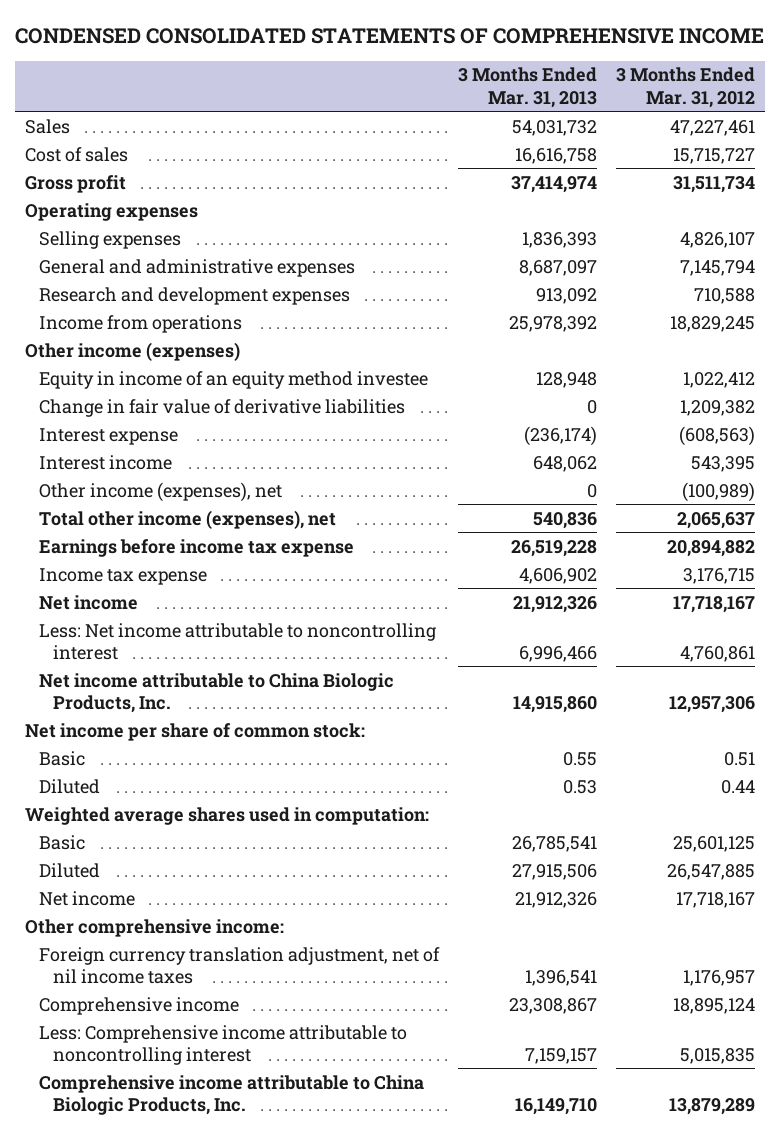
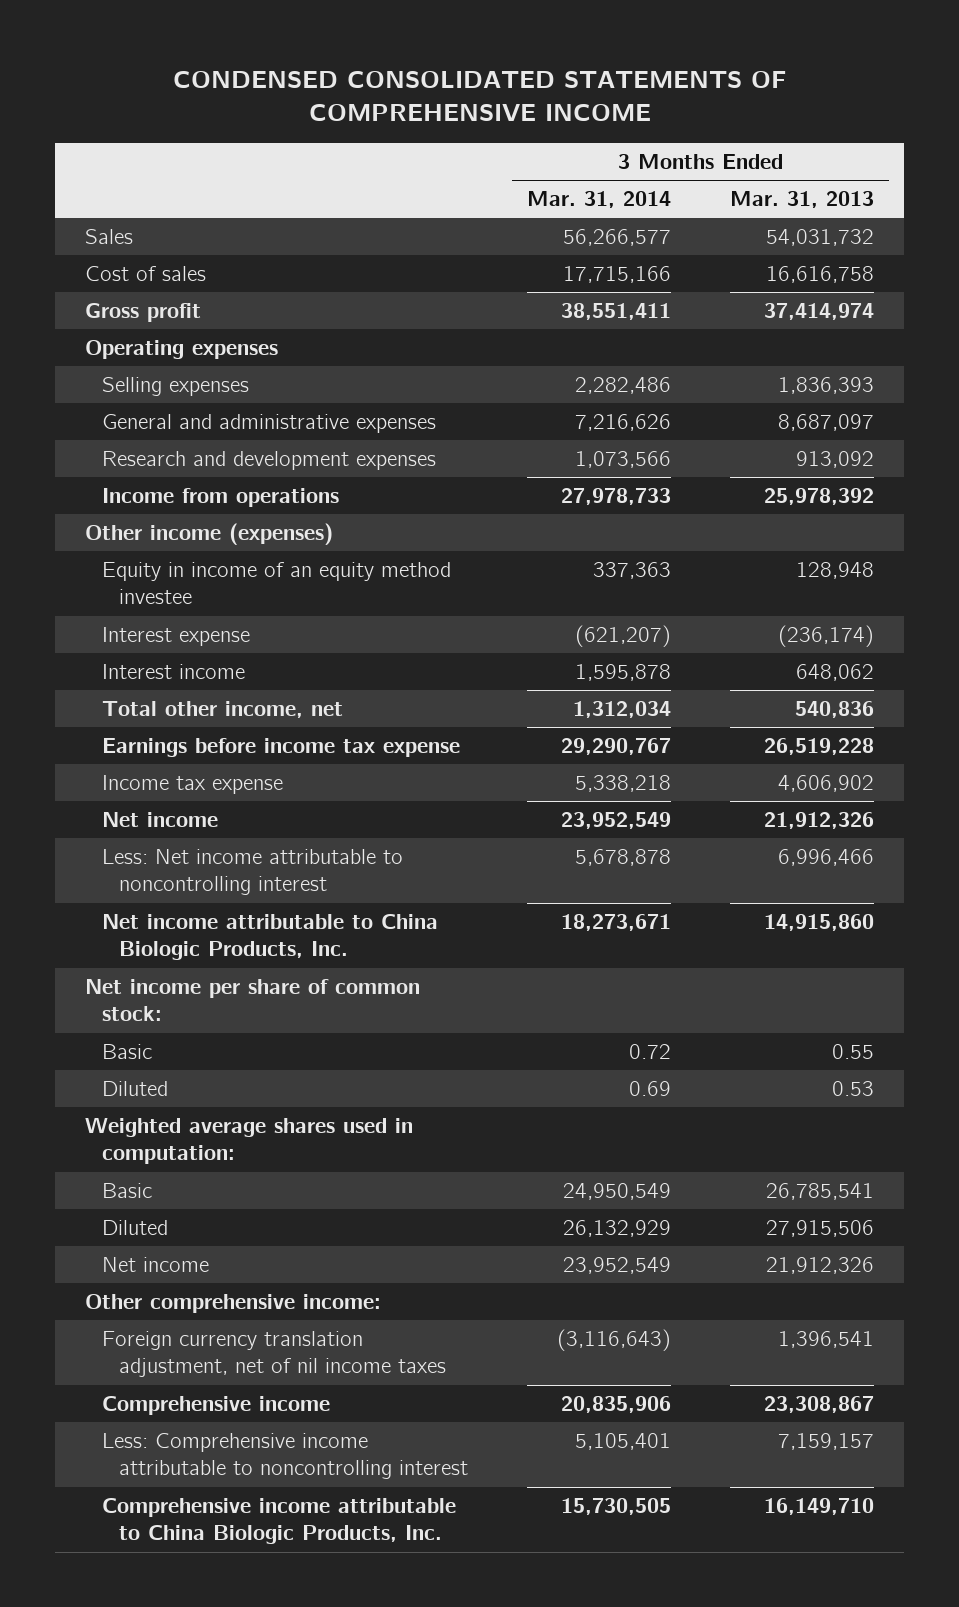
- | 3 Months Ended Mar. 31, 2013 | 3 Months Ended Mar. 31, 2012
+ | 3 Months Ended Mar. 31, 2014 | 3 Months Ended Mar. 31, 2013
- Change in fair value of derivative liabilities | 0 | 1,209,382
- Other income (expenses), net | 0 | (100,989)
- Total other income (expenses), net | 540,836 | 2,065,637
+ Total other income, net | 1,312,034 | 540,836

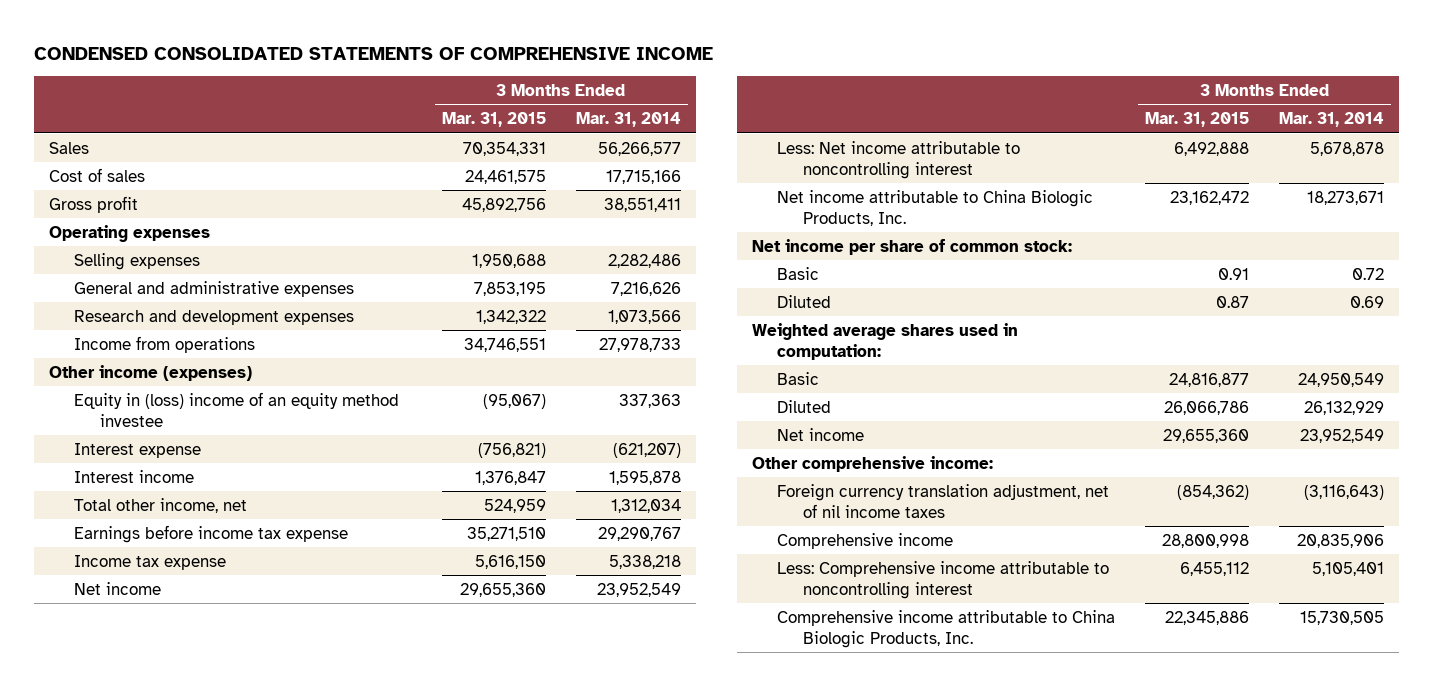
- | 3 Months Ended Mar. 31, 2014 | 3 Months Ended Mar. 31, 2013
+ | 3 Months Ended Mar. 31, 2015 | 3 Months Ended Mar. 31, 2014
- Equity in income of an equity method investee | 337,363 | 128,948
+ Equity in (loss) income of an equity method investee | (95,067) | 337,363

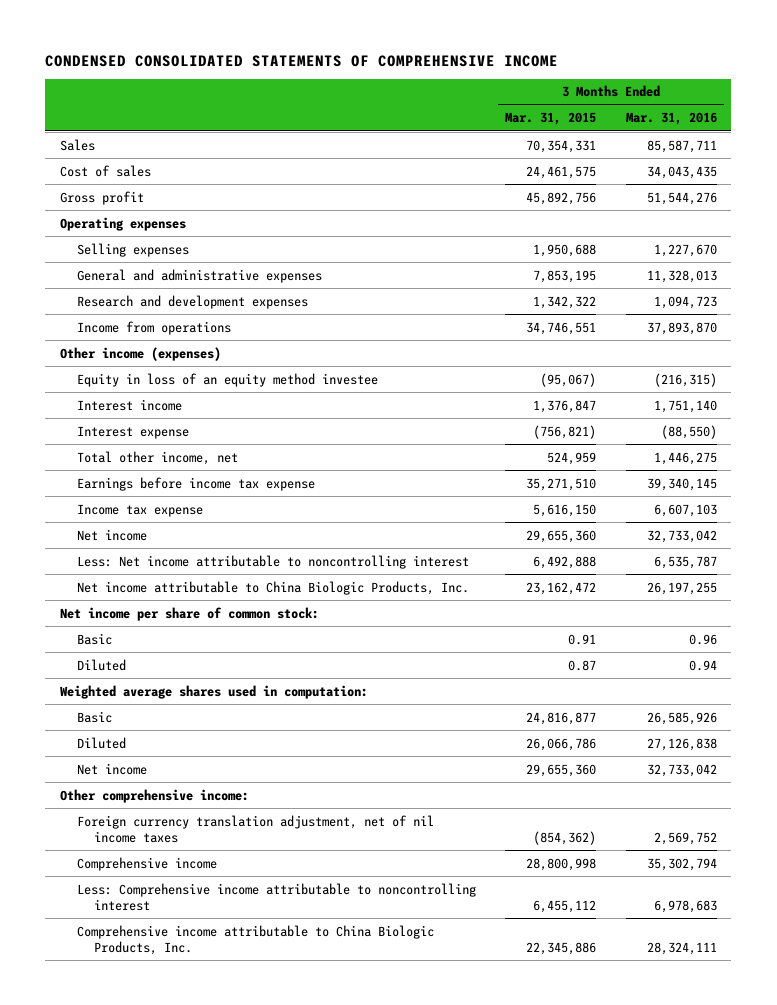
- | 3 Months Ended Mar. 31, 2015 | 3 Months Ended Mar. 31, 2014
+ | 3 Months Ended Mar. 31, 2015 | 3 Months Ended Mar. 31, 2016
- Equity in (loss) income of an equity method investee | (95,067) | 337,363
+ Equity in loss of an equity method investee | (95,067) | (216,315)
moved down: Interest expense | (756,821) | (88,550)

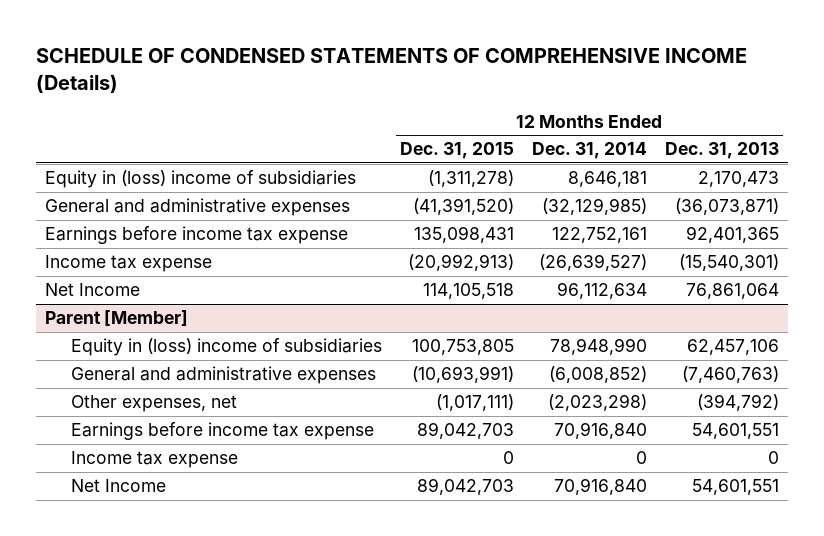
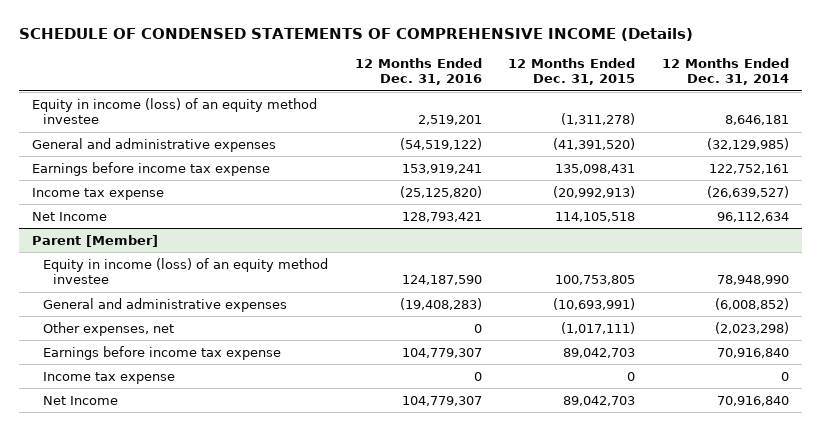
- | 12 Months Ended Dec. 31, 2015 | 12 Months Ended Dec. 31, 2014 | 12 Months Ended Dec. 31, 2013
+ | 12 Months Ended Dec. 31, 2016 | 12 Months Ended Dec. 31, 2015 | 12 Months Ended Dec. 31, 2014
- Equity in (loss) income of subsidiaries | (1,311,278) | 8,646,181 | 2,170,473
+ Equity in income (loss) of an equity method investee | 2,519,201 | (1,311,278) | 8,646,181
@ Parent [Member]
- Equity in (loss) income of subsidiaries | 100,753,805 | 78,948,990 | 62,457,106
+ Equity in income (loss) of an equity method investee | 124,187,590 | 100,753,805 | 78,948,990

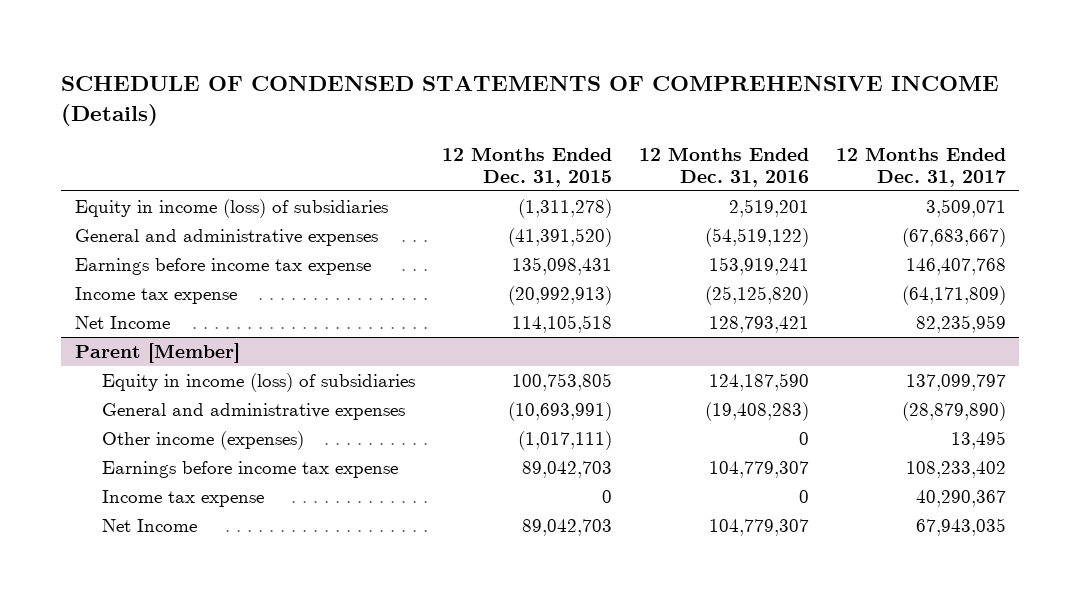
- | 12 Months Ended Dec. 31, 2016 | 12 Months Ended Dec. 31, 2015 | 12 Months Ended Dec. 31, 2014
+ | 12 Months Ended Dec. 31, 2015 | 12 Months Ended Dec. 31, 2016 | 12 Months Ended Dec. 31, 2017
- Equity in income (loss) of an equity method investee | 2,519,201 | (1,311,278) | 8,646,181
+ Equity in income (loss) of subsidiaries | (1,311,278) | 2,519,201 | 3,509,071
@ Parent [Member]
- Equity in income (loss) of an equity method investee | 124,187,590 | 100,753,805 | 78,948,990
+ Equity in income (loss) of subsidiaries | 100,753,805 | 124,187,590 | 137,099,797
- Other expenses, net | 0 | (1,017,111) | (2,023,298)
+ Other income (expenses) | (1,017,111) | 0 | 13,495

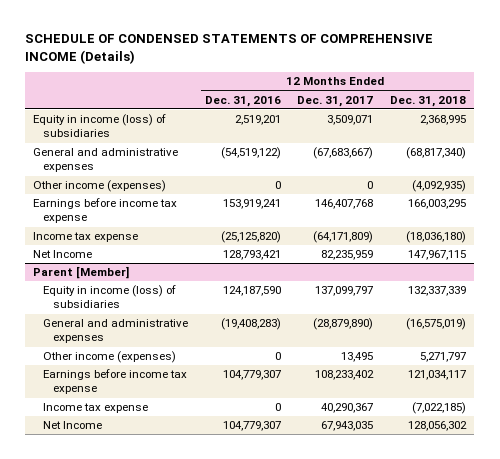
- | 12 Months Ended Dec. 31, 2015 | 12 Months Ended Dec. 31, 2016 | 12 Months Ended Dec. 31, 2017
+ | 12 Months Ended Dec. 31, 2016 | 12 Months Ended Dec. 31, 2017 | 12 Months Ended Dec. 31, 2018
+ Other income (expenses) | 0 | 0 | (4,092,935)

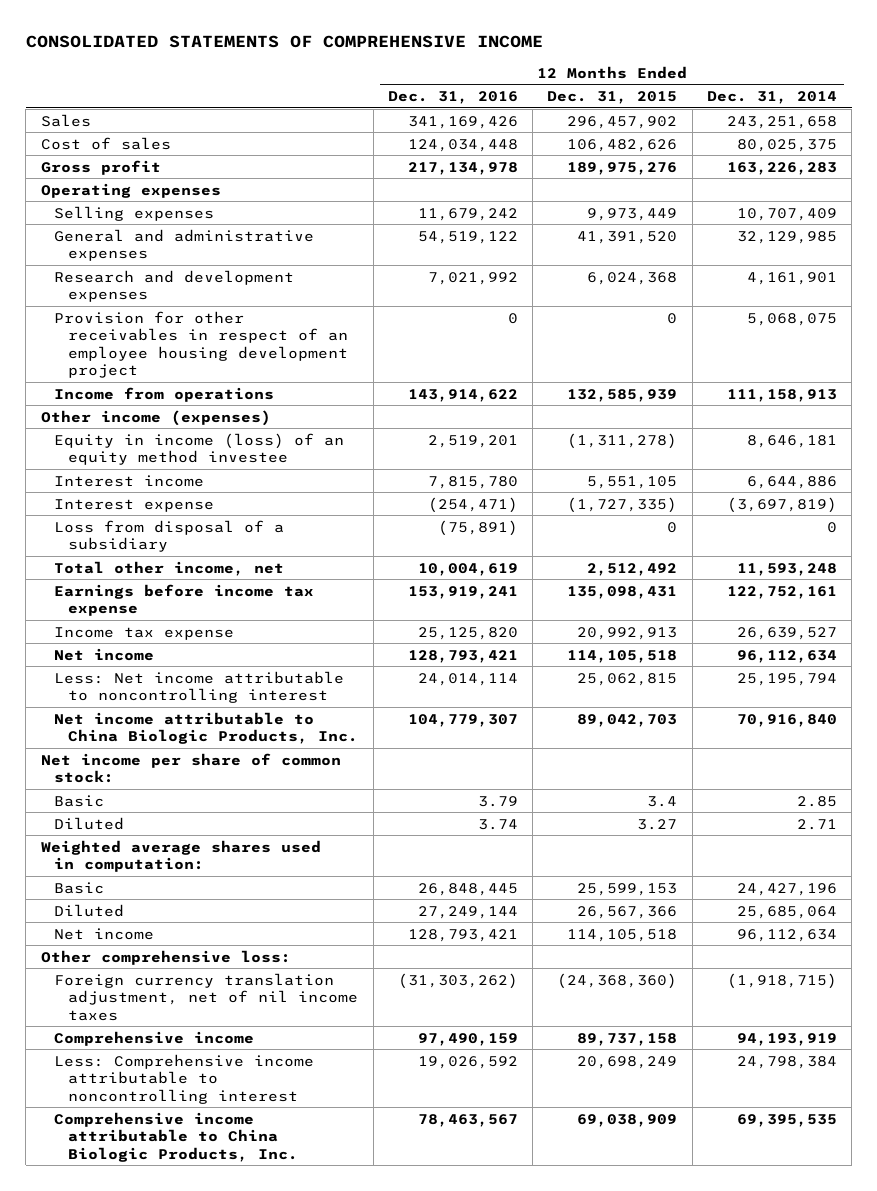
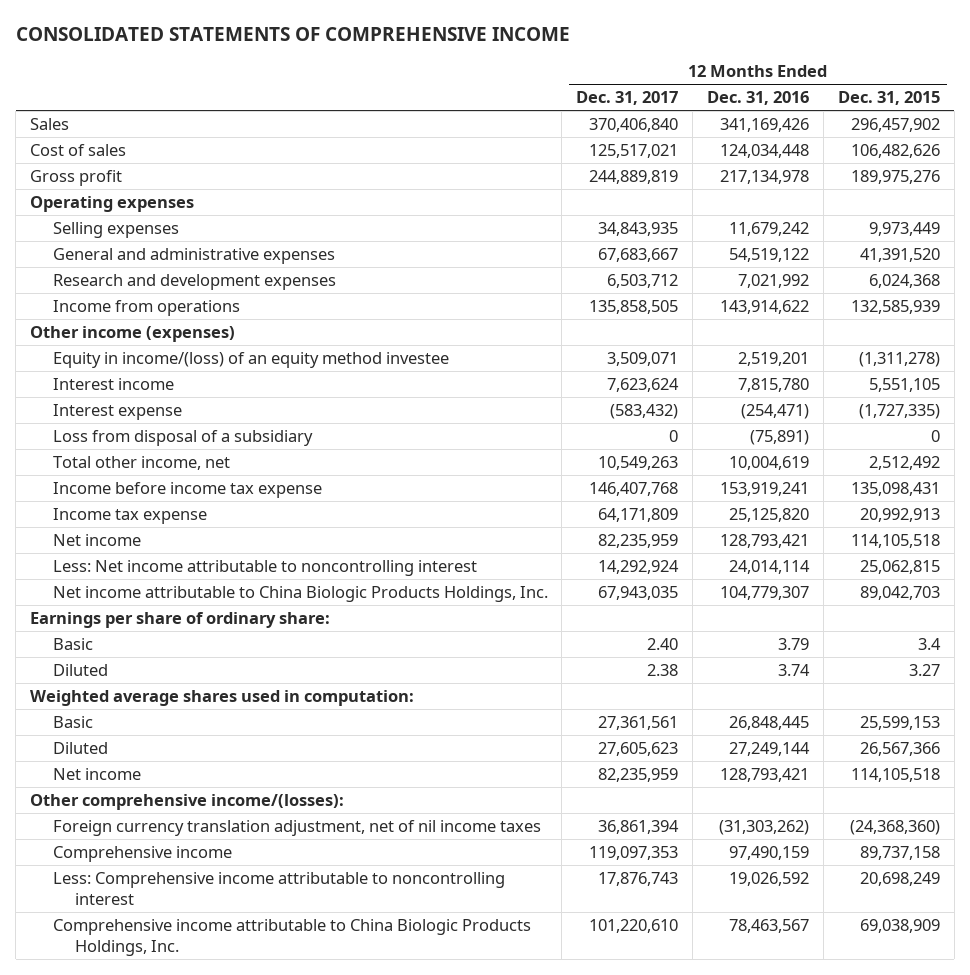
- | 12 Months Ended Dec. 31, 2016 | 12 Months Ended Dec. 31, 2015 | 12 Months Ended Dec. 31, 2014
+ | 12 Months Ended Dec. 31, 2017 | 12 Months Ended Dec. 31, 2016 | 12 Months Ended Dec. 31, 2015
- Provision for other receivables in respect of an employee housing development project | 0 | 0 | 5,068,075
- Equity in income (loss) of an equity method investee | 2,519,201 | (1,311,278) | 8,646,181
+ Equity in income/(loss) of an equity method investee | 3,509,071 | 2,519,201 | (1,311,278)
- Earnings before income tax expense | 153,919,241 | 135,098,431 | 122,752,161
+ Income before income tax expense | 146,407,768 | 153,919,241 | 135,098,431
- Net income attributable to China Biologic Products, Inc. | 104,779,307 | 89,042,703 | 70,916,840
- Net income per share of common stock:
+ Net income attributable to China Biologic Products Holdings, Inc. | 67,943,035 | 104,779,307 | 89,042,703
+ Earnings per share of ordinary share:
- Other comprehensive loss:
+ Other comprehensive income/(losses):
- Comprehensive income attributable to China Biologic Products, Inc. | 78,463,567 | 69,038,909 | 69,395,535
+ Comprehensive income attributable to China Biologic Products Holdings, Inc. | 101,220,610 | 78,463,567 | 69,038,909

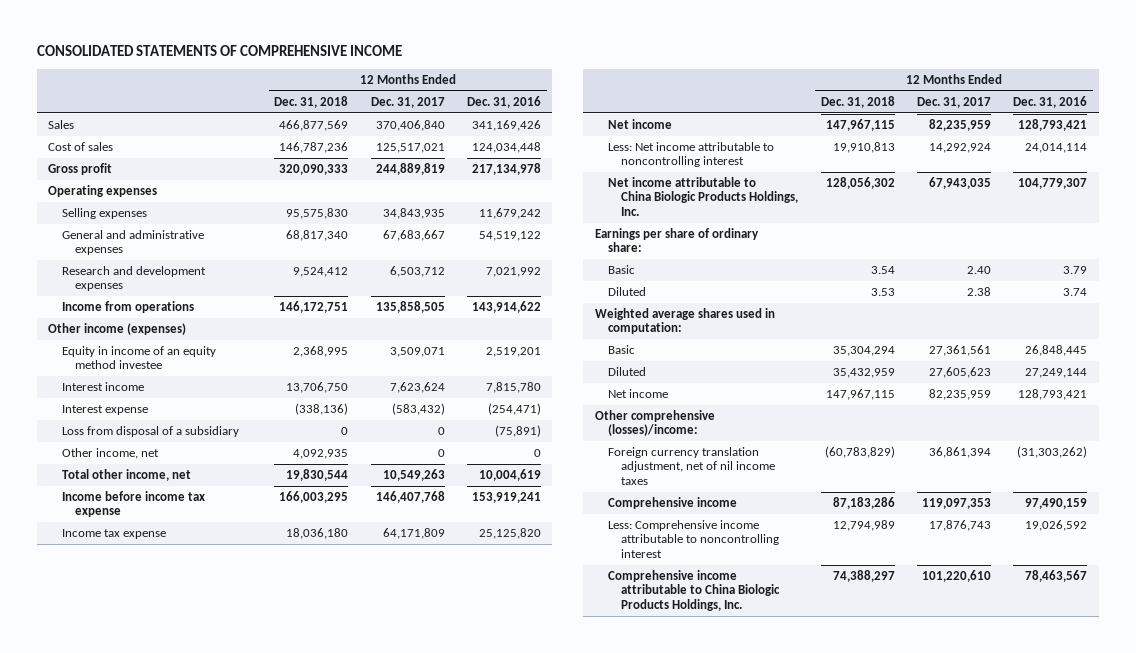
- | 12 Months Ended Dec. 31, 2017 | 12 Months Ended Dec. 31, 2016 | 12 Months Ended Dec. 31, 2015
+ | 12 Months Ended Dec. 31, 2018 | 12 Months Ended Dec. 31, 2017 | 12 Months Ended Dec. 31, 2016
- Equity in income/(loss) of an equity method investee | 3,509,071 | 2,519,201 | (1,311,278)
+ Equity in income of an equity method investee | 2,368,995 | 3,509,071 | 2,519,201
+ Other income, net | 4,092,935 | 0 | 0
- Other comprehensive income/(losses):
+ Other comprehensive (losses)/income:

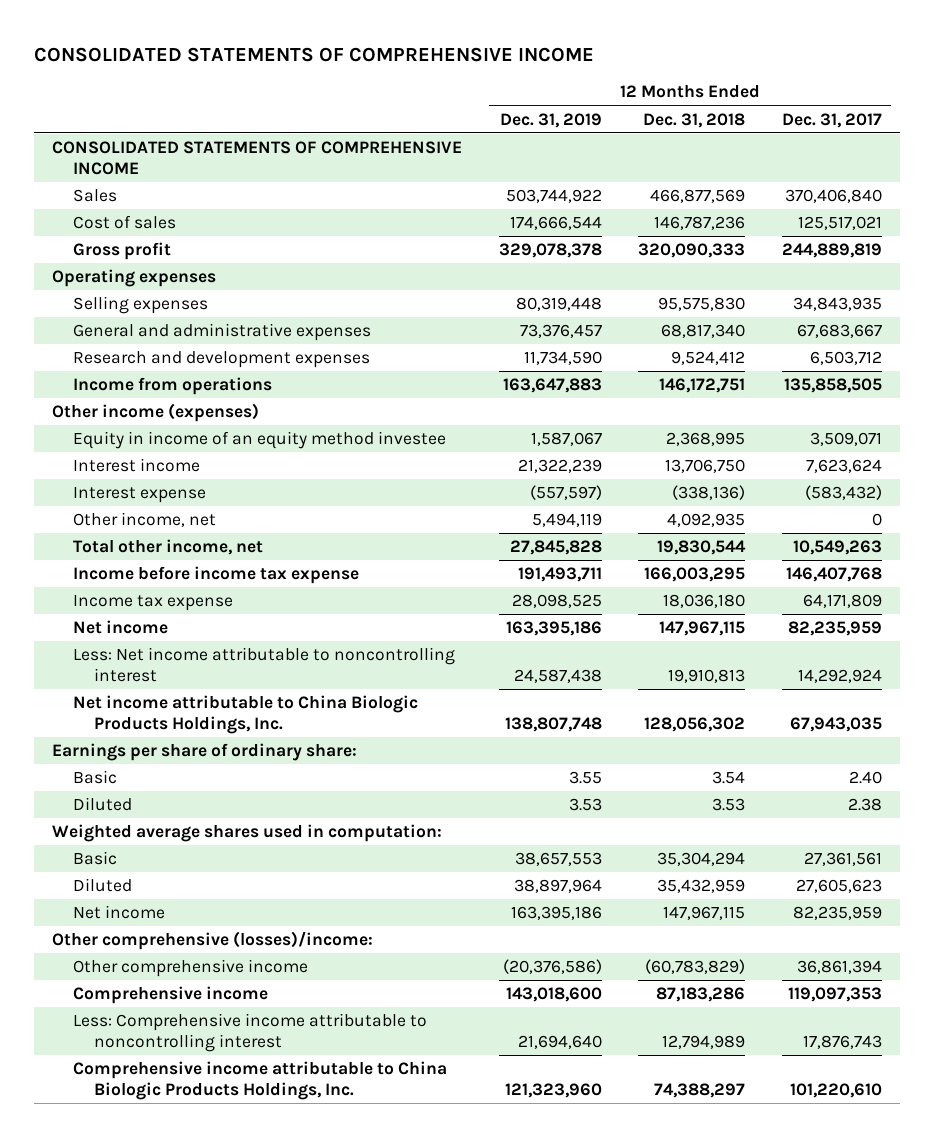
- | 12 Months Ended Dec. 31, 2018 | 12 Months Ended Dec. 31, 2017 | 12 Months Ended Dec. 31, 2016
+ | 12 Months Ended Dec. 31, 2019 | 12 Months Ended Dec. 31, 2018 | 12 Months Ended Dec. 31, 2017
+ CONSOLIDATED STATEMENTS OF COMPREHENSIVE INCOME
- Loss from disposal of a subsidiary | 0 | 0 | (75,891)
- Foreign currency translation adjustment, net of nil income taxes | (60,783,829) | 36,861,394 | (31,303,262)
+ Other comprehensive income | (20,376,586) | (60,783,829) | 36,861,394

